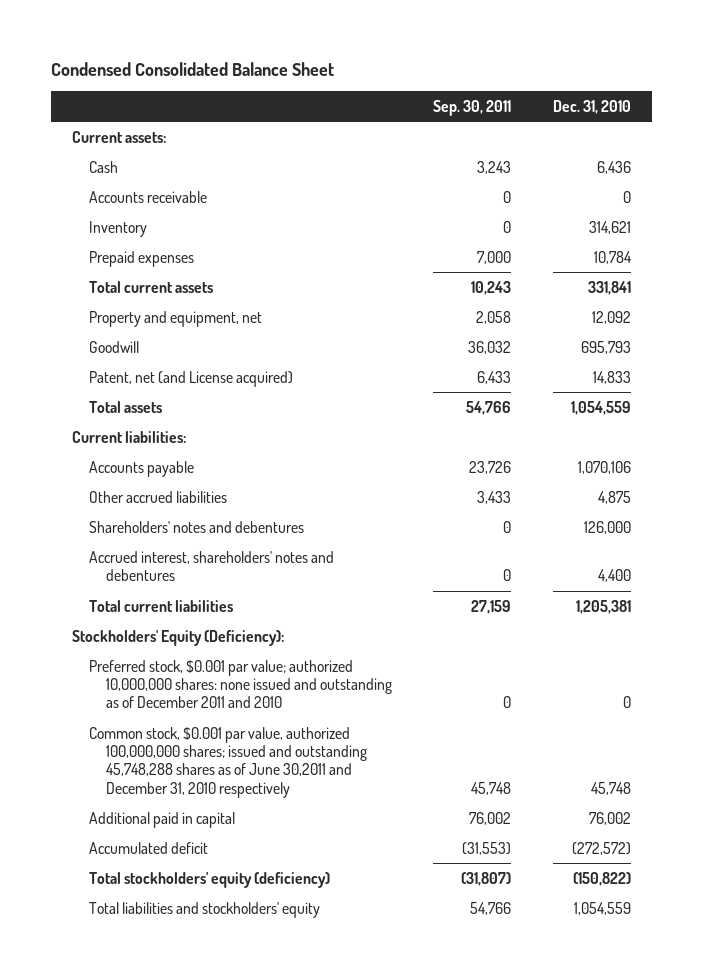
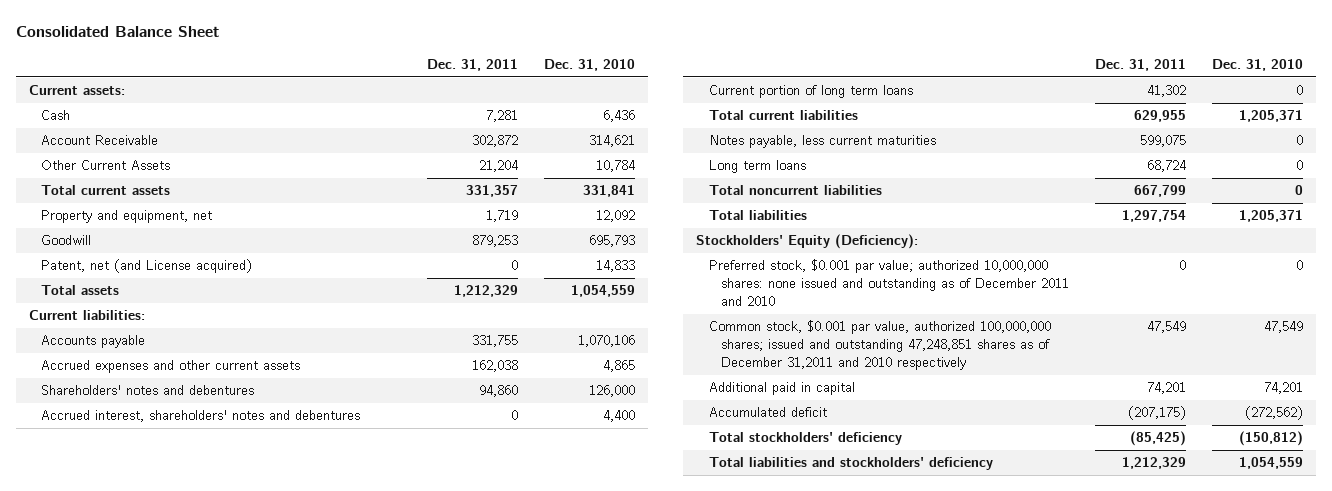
- Condensed Consolidated Balance Sheet
+ Consolidated Balance Sheet
- | Sep. 30, 2011 | Dec. 31, 2010
+ | Dec. 31, 2011 | Dec. 31, 2010
- Accounts receivable | 0 | 0
- Inventory | 0 | 314,621
- Prepaid expenses | 7,000 | 10,784
+ Account Receivable | 302,872 | 314,621
+ Other Current Assets | 21,204 | 10,784
- Other accrued liabilities | 3,433 | 4,875
+ Accrued expenses and other current assets | 162,038 | 4,865
- Total current liabilities | 27,159 | 1,205,381
+ Current portion of long term loans | 41,302 | 0
+ Total current liabilities | 629,955 | 1,205,371
+ Notes payable, less current maturities | 599,075 | 0
+ Long term loans | 68,724 | 0
+ Total noncurrent liabilities | 667,799 | 0
+ Total liabilities | 1,297,754 | 1,205,371
- Common stock, $0.001 par value, authorized 100,000,000 shares; issued and outstanding 45,748,288 shares as of June 30,2011 and December 31, 2010 respectively | 45,748 | 45,748
- Additional paid in capital | 76,002 | 76,002
- Accumulated deficit | (31,553) | (272,572)
- Total stockholders' equity (deficiency) | (31,807) | (150,822)
- Total liabilities and stockholders' equity | 54,766 | 1,054,559
+ Common stock, $0.001 par value, authorized 100,000,000 shares; issued and outstanding 47,248,851 shares as of December 31,2011 and 2010 respectively | 47,549 | 47,549
+ Additional paid in capital | 74,201 | 74,201
+ Accumulated deficit | (207,175) | (272,562)
+ Total stockholders' deficiency | (85,425) | (150,812)
+ Total liabilities and stockholders' deficiency | 1,212,329 | 1,054,559

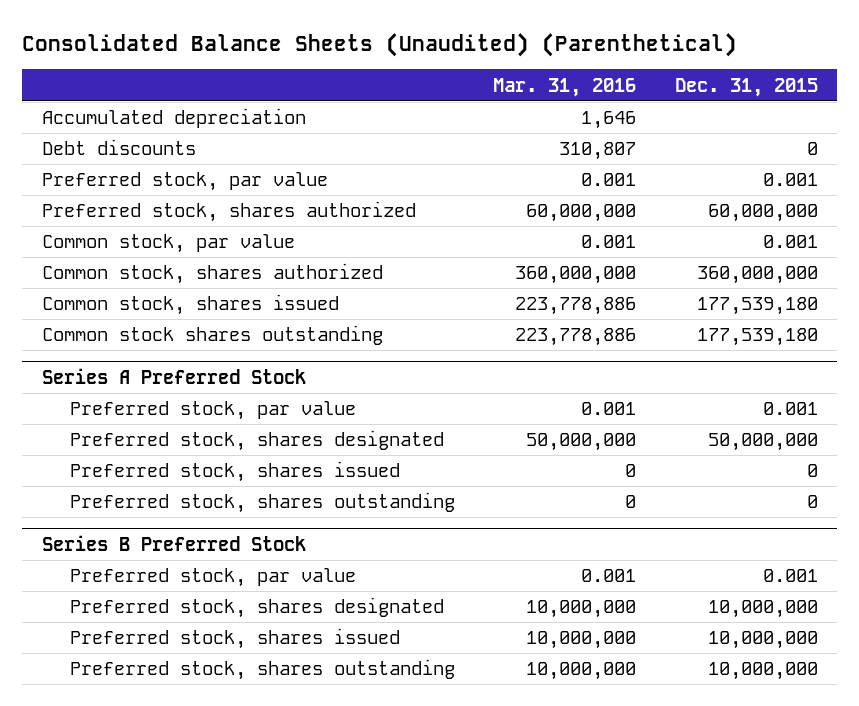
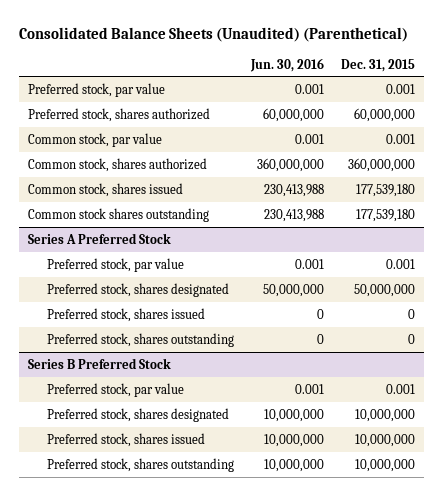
- | Mar. 31, 2016 | Dec. 31, 2015
+ | Jun. 30, 2016 | Dec. 31, 2015
- Accumulated depreciation | 1,646 |
- Debt discounts | 310,807 | 0

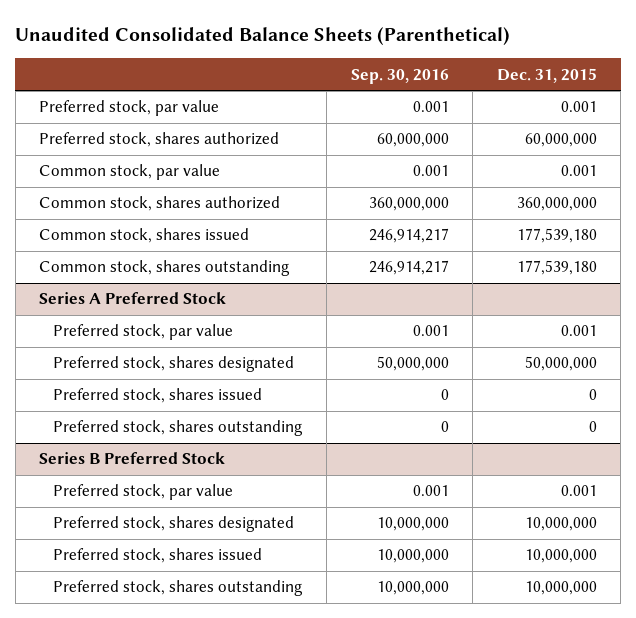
- Consolidated Balance Sheets (Unaudited) (Parenthetical)
+ Unaudited Consolidated Balance Sheets (Parenthetical)
- | Jun. 30, 2016 | Dec. 31, 2015
+ | Sep. 30, 2016 | Dec. 31, 2015
- Common stock shares outstanding | 230,413,988 | 177,539,180
+ Common stock, shares outstanding | 246,914,217 | 177,539,180

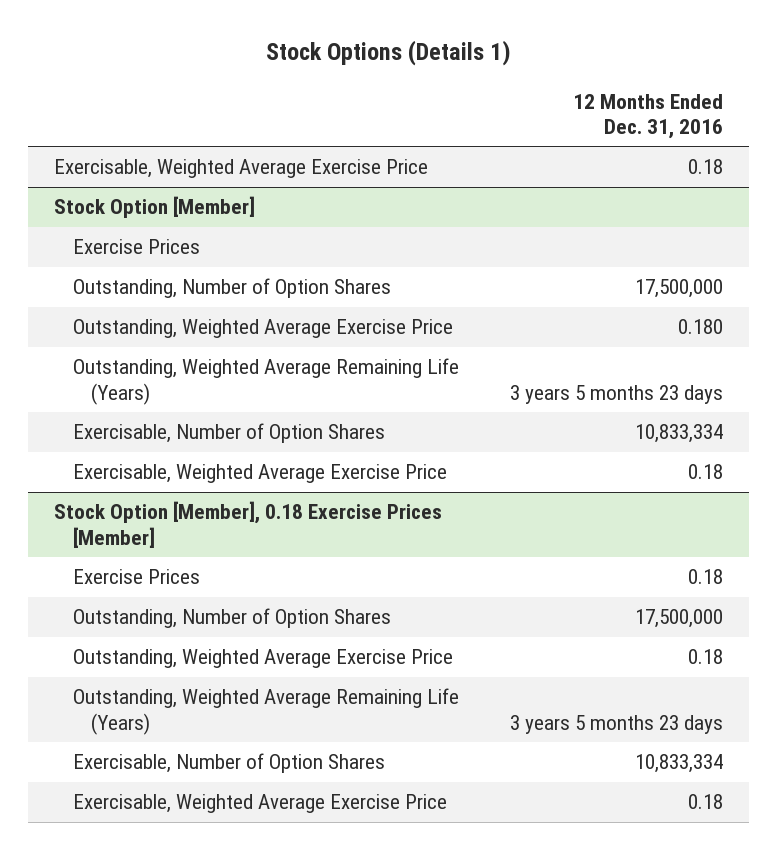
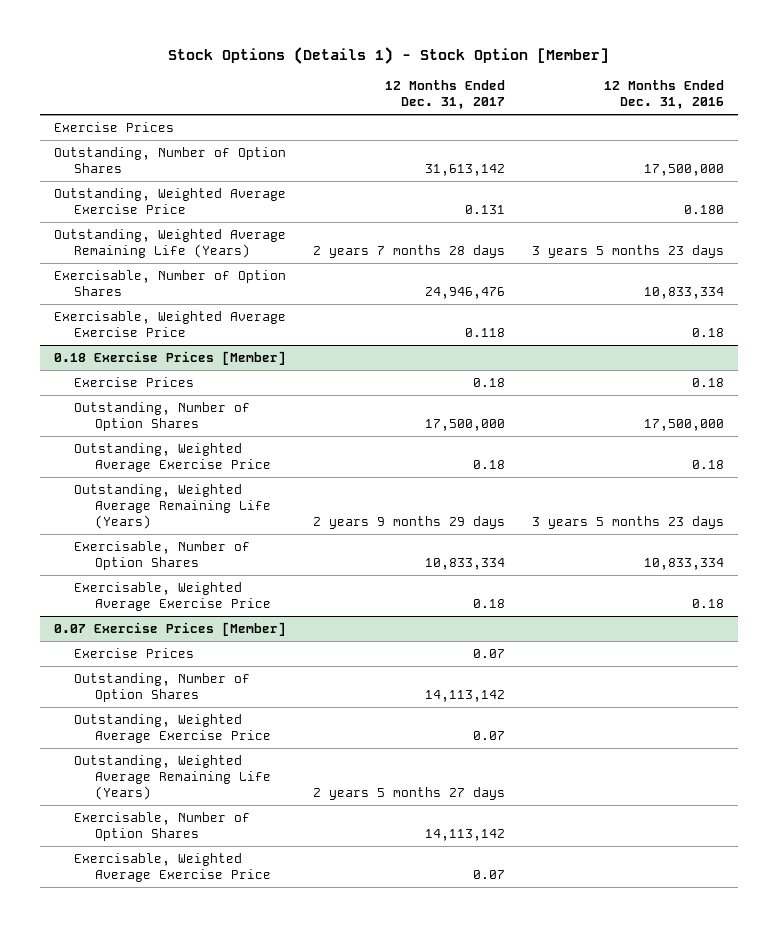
- Stock Options (Details 1)
+ Stock Options (Details 1) - Stock Option [Member]
- | 12 Months Ended Dec. 31, 2016
+ | 12 Months Ended Dec. 31, 2017 | 12 Months Ended Dec. 31, 2016
- Exercisable, Weighted Average Exercise Price | 0.18
- Stock Option [Member]
- Stock Option [Member], 0.18 Exercise Prices [Member]
+ 0.18 Exercise Prices [Member]
+ 0.07 Exercise Prices [Member]
+ Exercise Prices | 0.07 |
+ Outstanding, Number of Option Shares | 14,113,142 |
+ Outstanding, Weighted Average Exercise Price | 0.07 |
+ Outstanding, Weighted Average Remaining Life (Years) | 2 years 5 months 27 days |
+ Exercisable, Number of Option Shares | 14,113,142 |
+ Exercisable, Weighted Average Exercise Price | 0.07 |

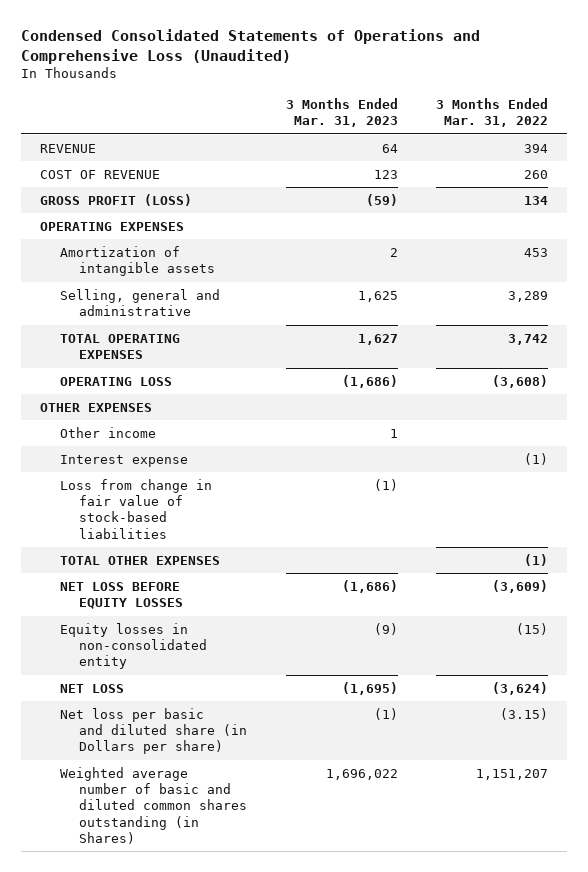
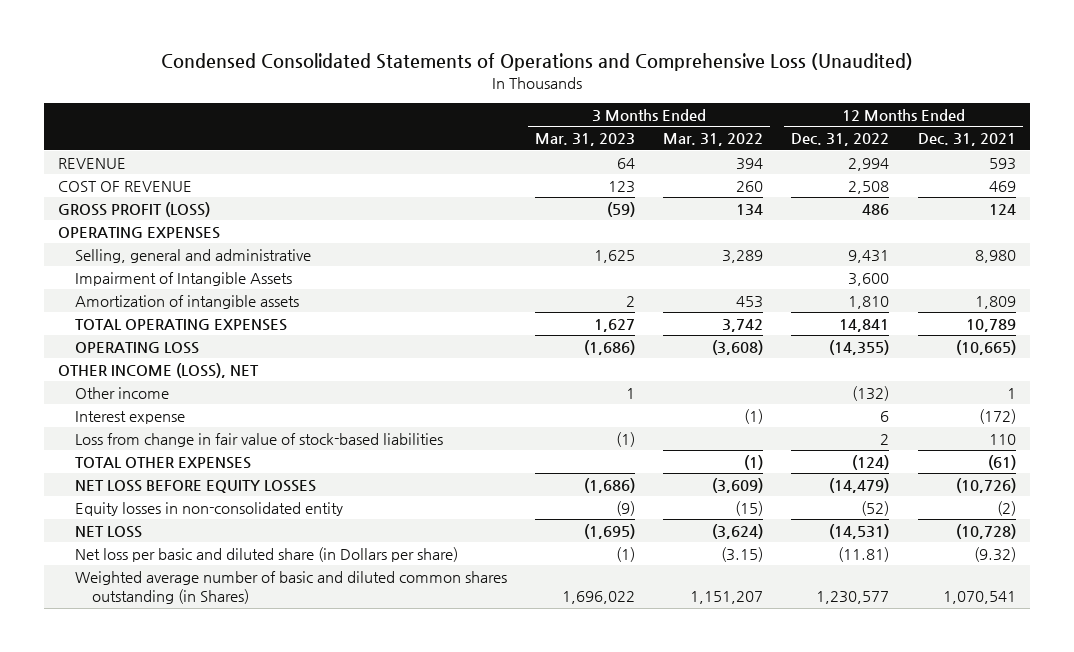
- | 3 Months Ended Mar. 31, 2023 | 3 Months Ended Mar. 31, 2022
+ | 3 Months Ended Mar. 31, 2023 | 3 Months Ended Mar. 31, 2022 | 12 Months Ended Dec. 31, 2022 | 12 Months Ended Dec. 31, 2021
+ Impairment of Intangible Assets | | | 3,600 |
moved down: Amortization of intangible assets | 2 | 453 | 1,810 | 1,809
- OTHER EXPENSES
+ OTHER INCOME (LOSS), NET

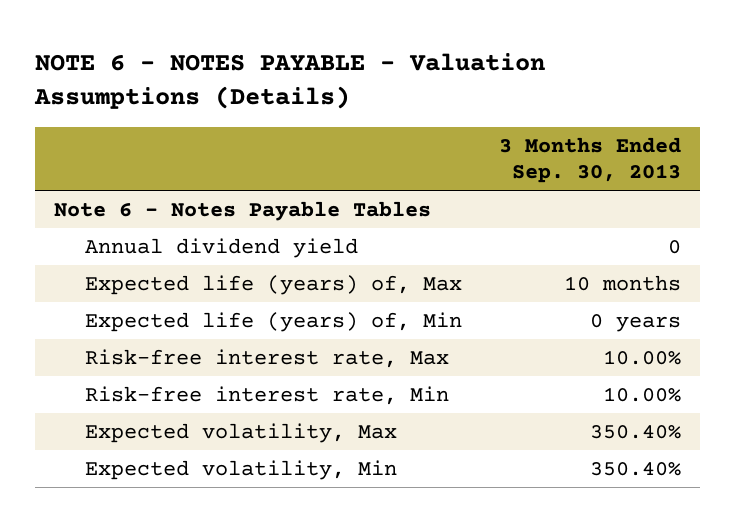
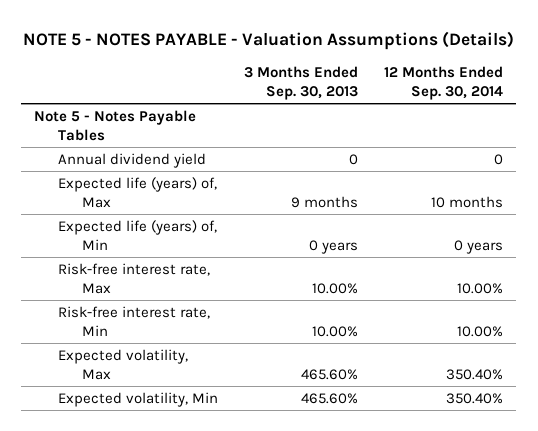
- NOTE 6 - NOTES PAYABLE - Valuation Assumptions (Details)
+ NOTE 5 - NOTES PAYABLE - Valuation Assumptions (Details)
- | 3 Months Ended Sep. 30, 2013
+ | 3 Months Ended Sep. 30, 2013 | 12 Months Ended Sep. 30, 2014
- Note 6 - Notes Payable Tables
+ Note 5 - Notes Payable Tables
- Expected life (years) of, Max | 10 months
+ Expected life (years) of, Max | 9 months | 10 months
- Expected volatility, Max | 350.40%
- Expected volatility, Min | 350.40%
+ Expected volatility, Max | 465.60% | 350.40%
+ Expected volatility, Min | 465.60% | 350.40%

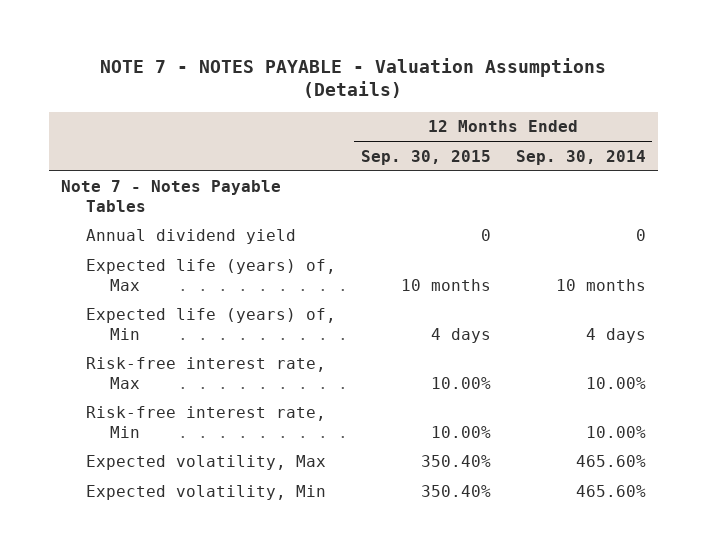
- NOTE 5 - NOTES PAYABLE - Valuation Assumptions (Details)
+ NOTE 7 - NOTES PAYABLE - Valuation Assumptions (Details)
- | 3 Months Ended Sep. 30, 2013 | 12 Months Ended Sep. 30, 2014
+ | 12 Months Ended Sep. 30, 2015 | 12 Months Ended Sep. 30, 2014
- Note 5 - Notes Payable Tables
+ Note 7 - Notes Payable Tables
- Expected life (years) of, Min | 0 years | 0 years
+ Expected life (years) of, Min | 4 days | 4 days
- Expected volatility, Max | 465.60% | 350.40%
- Expected volatility, Min | 465.60% | 350.40%
+ Expected volatility, Max | 350.40% | 465.60%
+ Expected volatility, Min | 350.40% | 465.60%

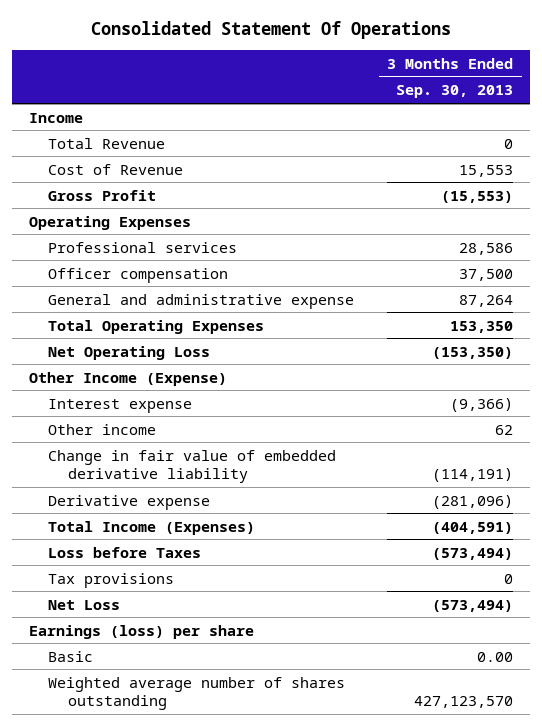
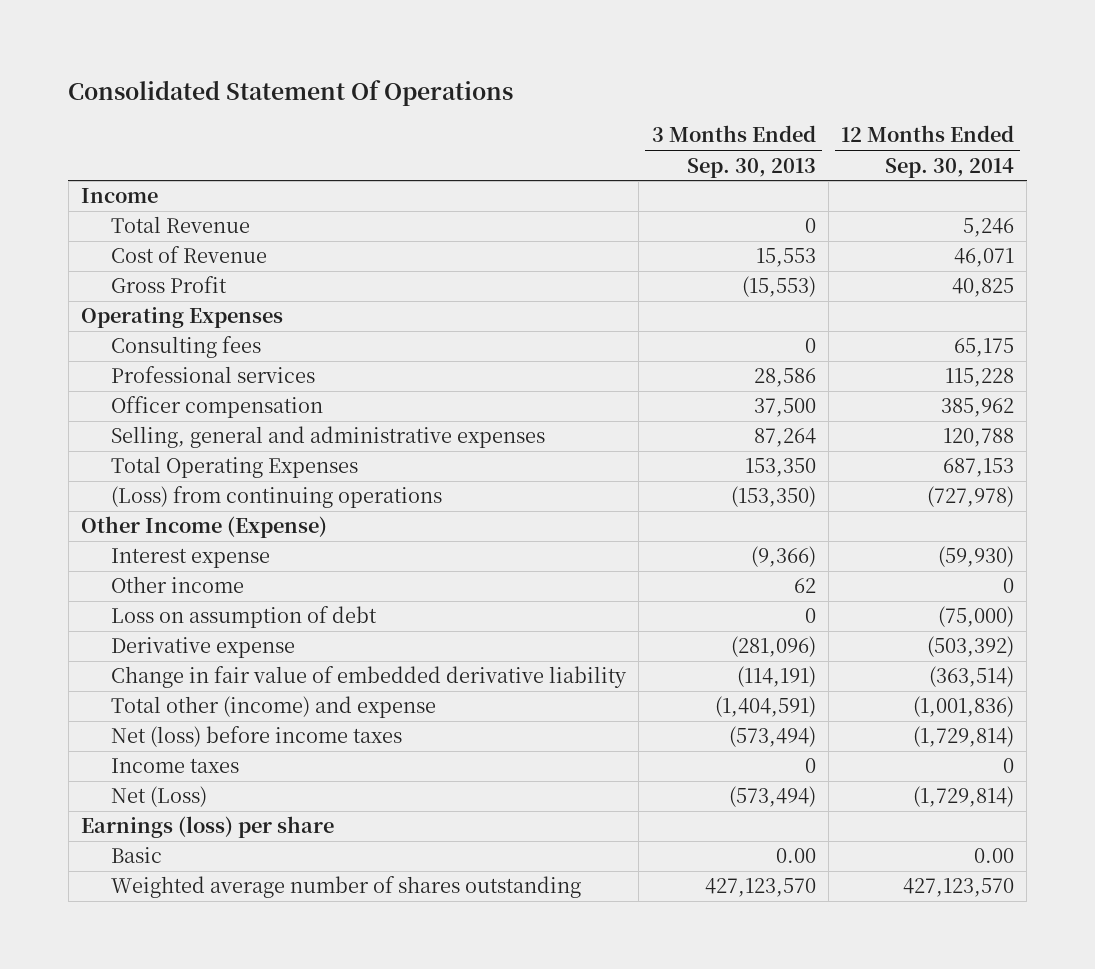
- | 3 Months Ended Sep. 30, 2013
+ | 3 Months Ended Sep. 30, 2013 | 12 Months Ended Sep. 30, 2014
+ Consulting fees | 0 | 65,175
- General and administrative expense | 87,264
+ Selling, general and administrative expenses | 87,264 | 120,788
- Net Operating Loss | (153,350)
+ (Loss) from continuing operations | (153,350) | (727,978)
+ Loss on assumption of debt | 0 | (75,000)
- Total Income (Expenses) | (404,591)
- Loss before Taxes | (573,494)
- Tax provisions | 0
- Net Loss | (573,494)
moved down: Change in fair value of embedded derivative liability | (114,191) | (363,514)
+ Total other (income) and expense | (1,404,591) | (1,001,836)
+ Net (loss) before income taxes | (573,494) | (1,729,814)
+ Income taxes | 0 | 0
+ Net (Loss) | (573,494) | (1,729,814)

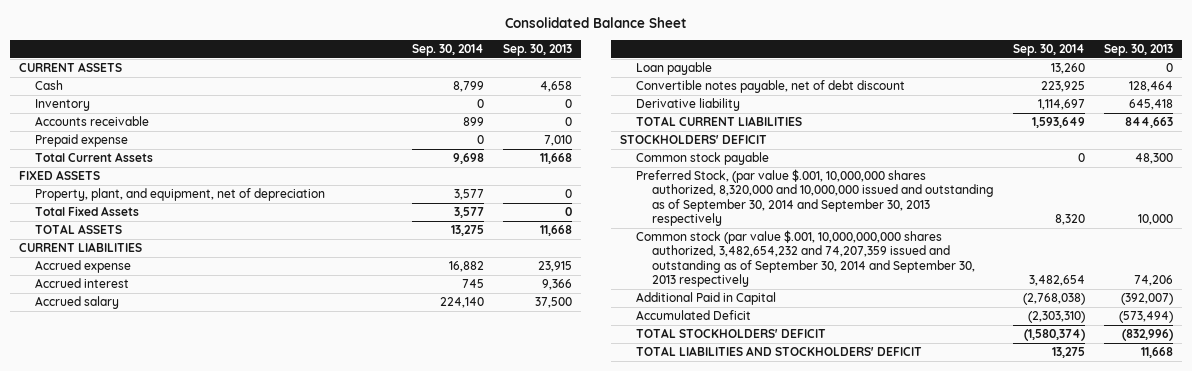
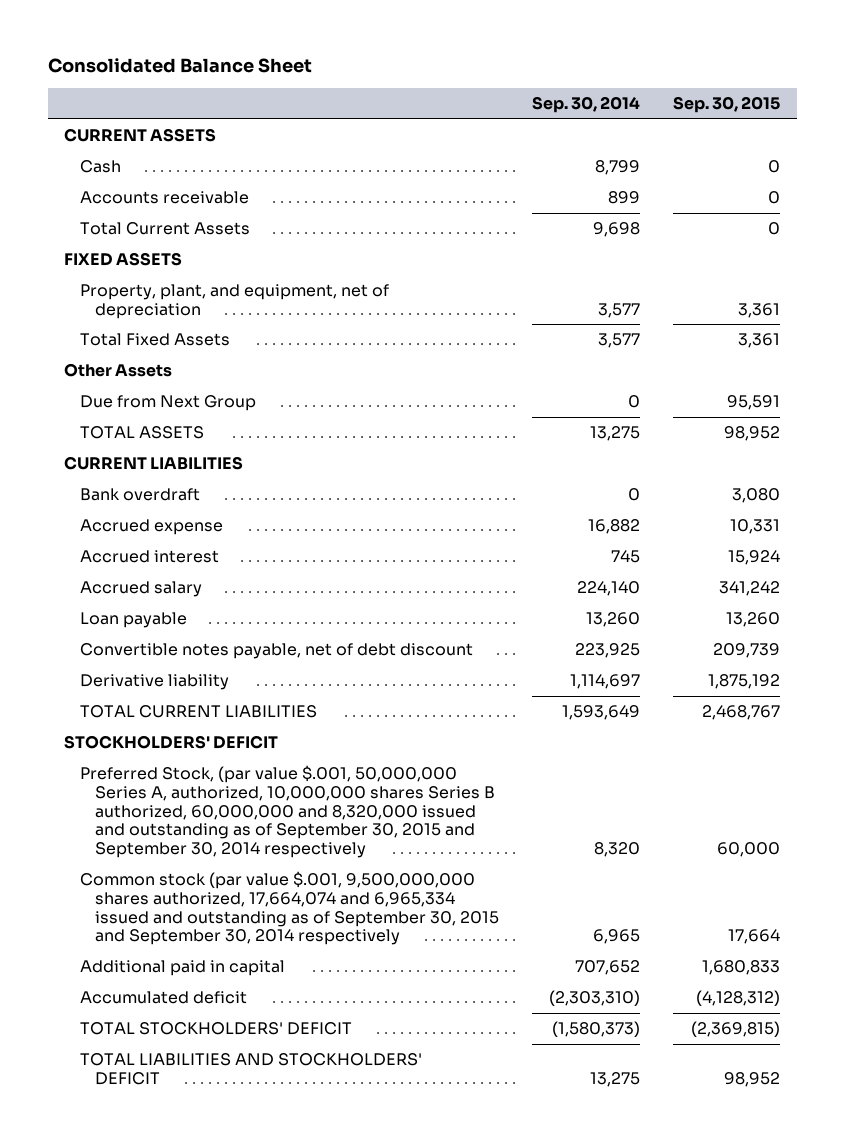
- | Sep. 30, 2014 | Sep. 30, 2013
+ | Sep. 30, 2014 | Sep. 30, 2015
- Inventory | 0 | 0
- Prepaid expense | 0 | 7,010
+ Other Assets
+ Due from Next Group | 0 | 95,591
+ Bank overdraft | 0 | 3,080
- Common stock payable | 0 | 48,300
- Preferred Stock, (par value $.001, 10,000,000 shares authorized, 8,320,000 and 10,000,000 issued and outstanding as of September 30, 2014 and September 30, 2013 respectively | 8,320 | 10,000
- Common stock (par value $.001, 10,000,000,000 shares authorized, 3,482,654,232 and 74,207,359 issued and outstanding as of September 30, 2014 and September 30, 2013 respectively | 3,482,654 | 74,206
- Additional Paid in Capital | (2,768,038) | (392,007)
- Accumulated Deficit | (2,303,310) | (573,494)
- TOTAL STOCKHOLDERS' DEFICIT | (1,580,374) | (832,996)
+ Preferred Stock, (par value $.001, 50,000,000 Series A, authorized, 10,000,000 shares Series B authorized, 60,000,000 and 8,320,000 issued and outstanding as of September 30, 2015 and September 30, 2014 respectively | 8,320 | 60,000
+ Common stock (par value $.001, 9,500,000,000 shares authorized, 17,664,074 and 6,965,334 issued and outstanding as of September 30, 2015 and September 30, 2014 respectively | 6,965 | 17,664
+ Additional paid in capital | 707,652 | 1,680,833
+ Accumulated deficit | (2,303,310) | (4,128,312)
+ TOTAL STOCKHOLDERS' DEFICIT | (1,580,373) | (2,369,815)

